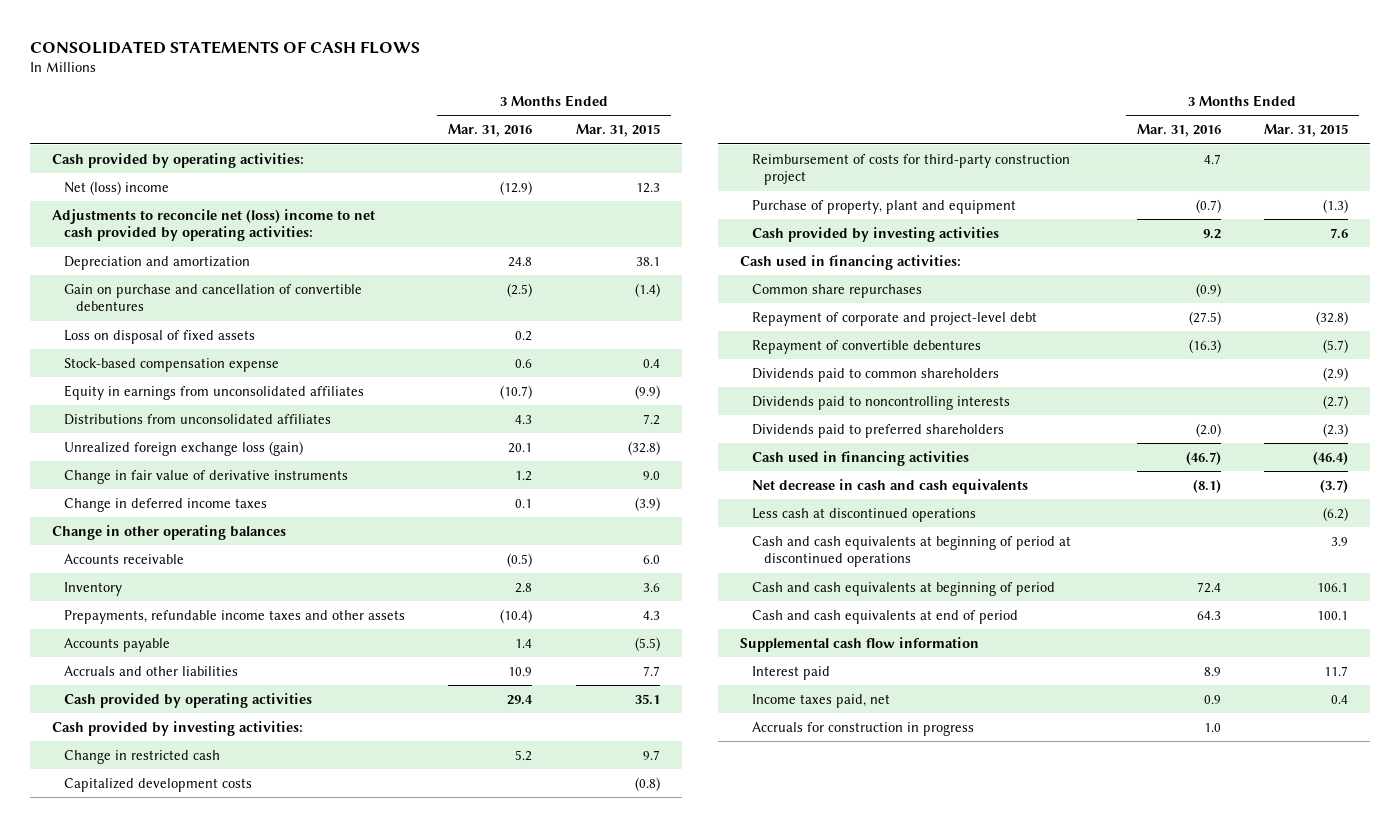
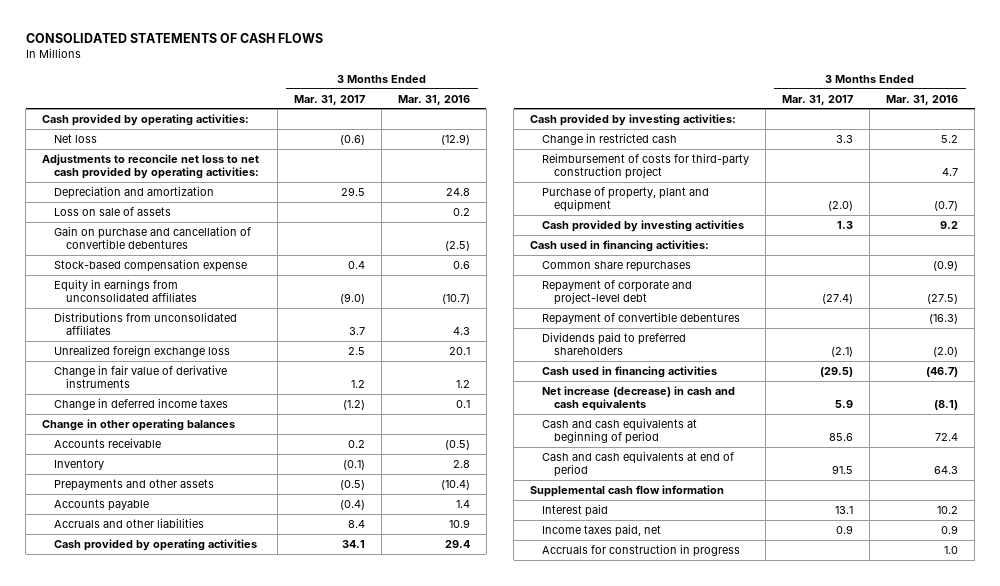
- | 3 Months Ended Mar. 31, 2016 | 3 Months Ended Mar. 31, 2015
+ | 3 Months Ended Mar. 31, 2017 | 3 Months Ended Mar. 31, 2016
- Net (loss) income | (12.9) | 12.3
- Adjustments to reconcile net (loss) income to net cash provided by operating activities:
+ Net loss | (0.6) | (12.9)
+ Adjustments to reconcile net loss to net cash provided by operating activities:
+ Loss on sale of assets | | 0.2
- Loss on disposal of fixed assets | 0.2 |
- Unrealized foreign exchange loss (gain) | 20.1 | (32.8)
+ Unrealized foreign exchange loss | 2.5 | 20.1
- Prepayments, refundable income taxes and other assets | (10.4) | 4.3
+ Prepayments and other assets | (0.5) | (10.4)
- Capitalized development costs | | (0.8)
- Dividends paid to common shareholders | | (2.9)
- Dividends paid to noncontrolling interests | | (2.7)
- Net decrease in cash and cash equivalents | (8.1) | (3.7)
- Less cash at discontinued operations | | (6.2)
- Cash and cash equivalents at beginning of period at discontinued operations | | 3.9
+ Net increase (decrease) in cash and cash equivalents | 5.9 | (8.1)
- Interest paid | 8.9 | 11.7
+ Interest paid | 13.1 | 10.2

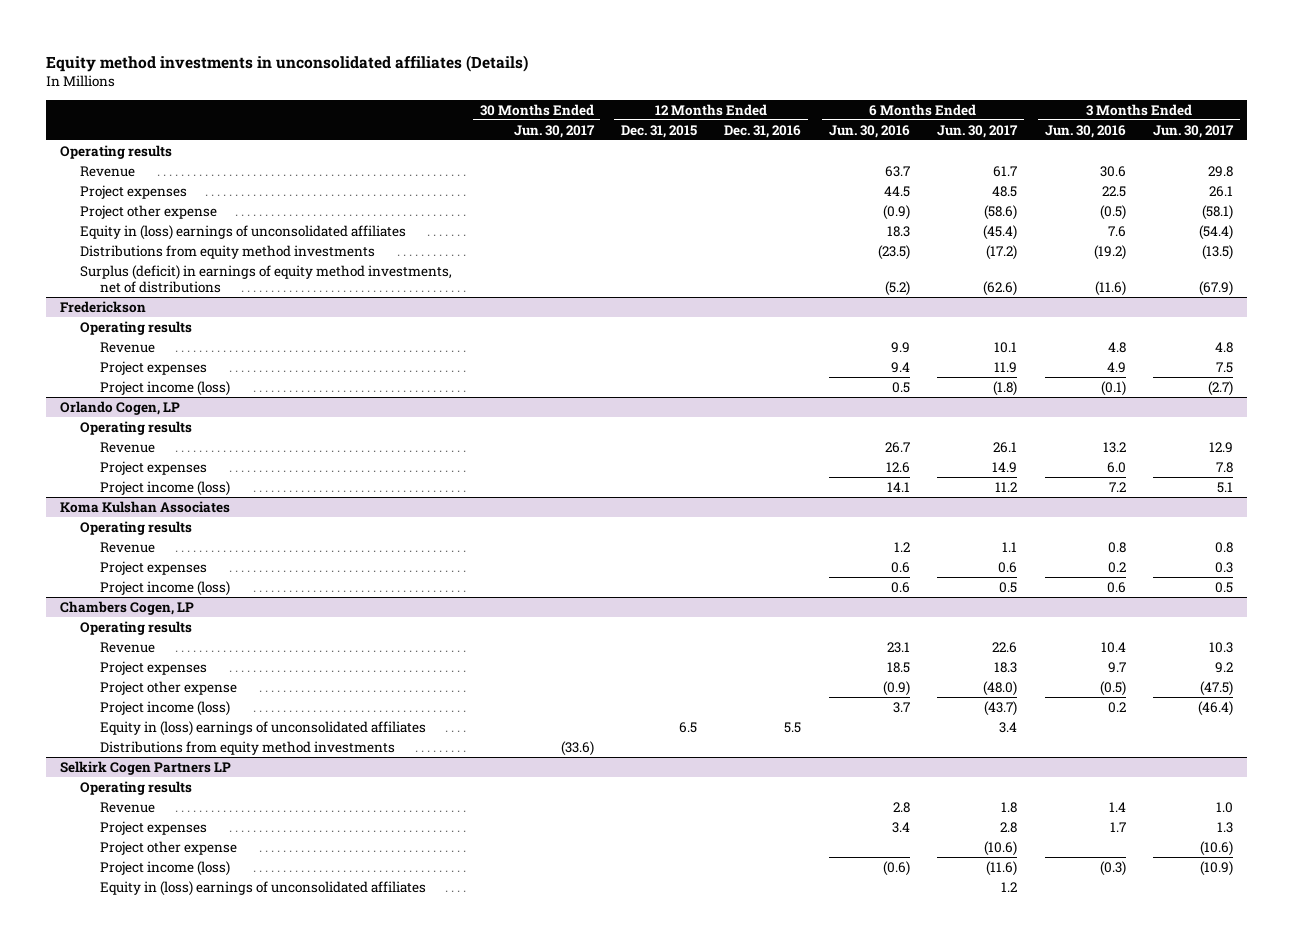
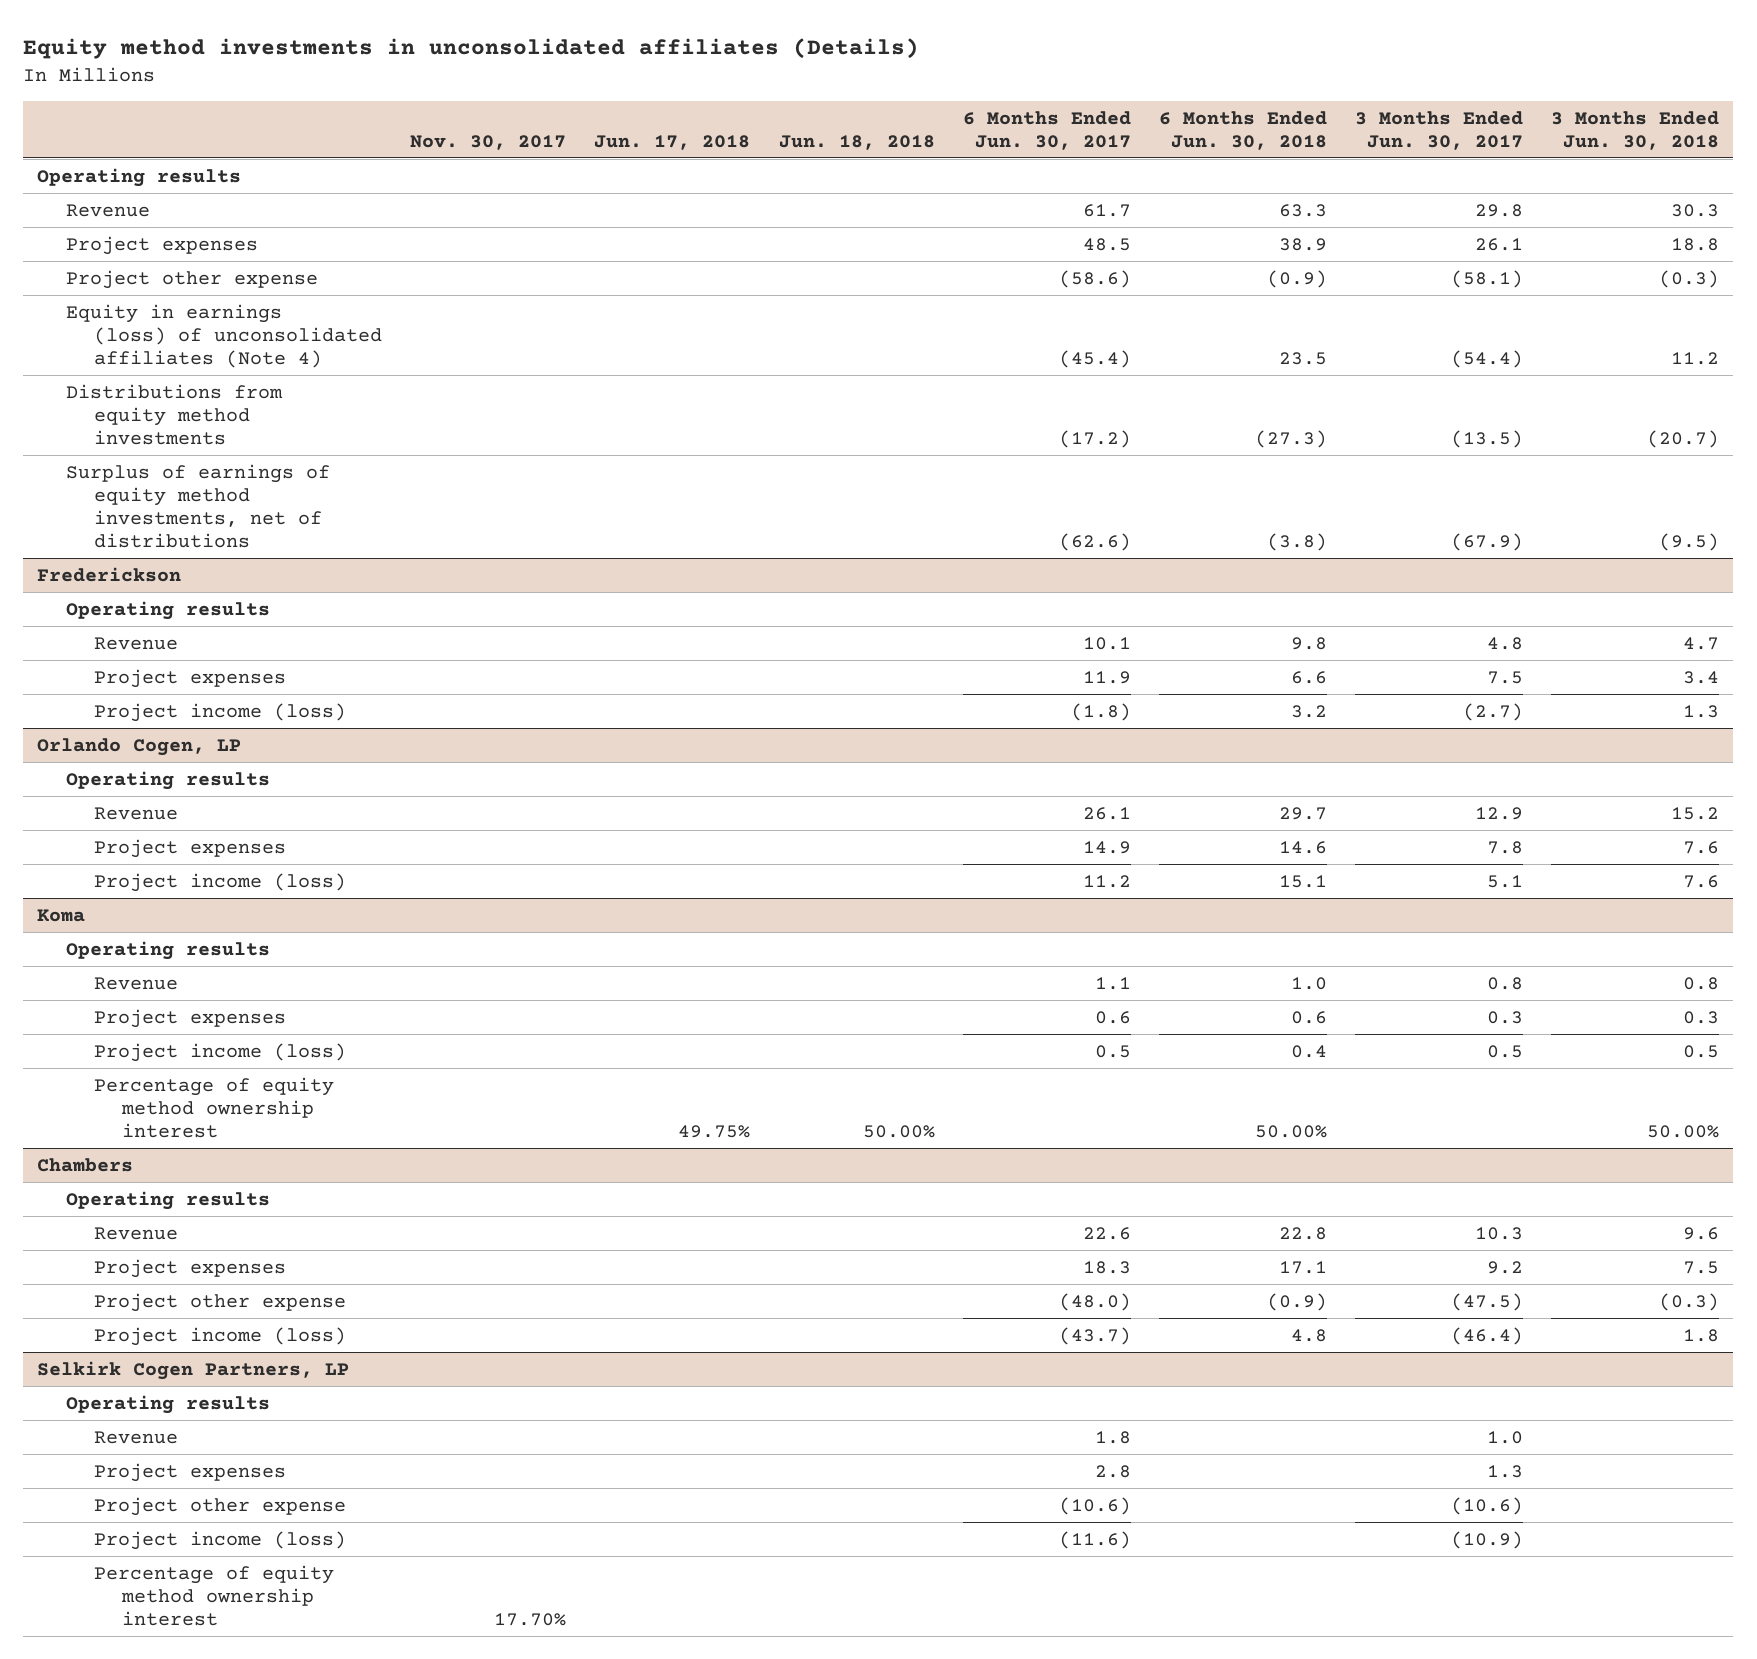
- | 30 Months Ended Jun. 30, 2017 | 12 Months Ended Dec. 31, 2015 | 12 Months Ended Dec. 31, 2016 | 6 Months Ended Jun. 30, 2016 | 6 Months Ended Jun. 30, 2017 | 3 Months Ended Jun. 30, 2016 | 3 Months Ended Jun. 30, 2017
+ | Nov. 30, 2017 | Jun. 17, 2018 | Jun. 18, 2018 | 6 Months Ended Jun. 30, 2017 | 6 Months Ended Jun. 30, 2018 | 3 Months Ended Jun. 30, 2017 | 3 Months Ended Jun. 30, 2018
- Equity in (loss) earnings of unconsolidated affiliates | | | | 18.3 | (45.4) | 7.6 | (54.4)
+ Equity in earnings (loss) of unconsolidated affiliates (Note 4) | | | | (45.4) | 23.5 | (54.4) | 11.2
- Surplus (deficit) in earnings of equity method investments, net of distributions | | | | (5.2) | (62.6) | (11.6) | (67.9)
+ Surplus of earnings of equity method investments, net of distributions | | | | (62.6) | (3.8) | (67.9) | (9.5)
- Koma Kulshan Associates
+ Koma
- Chambers Cogen, LP
+ Percentage of equity method ownership interest | | 49.75% | 50.00% | | 50.00% | | 50.00%
+ Chambers
- Equity in (loss) earnings of unconsolidated affiliates | | 6.5 | 5.5 | | 3.4 | |
- Distributions from equity method investments | (33.6) | | | | | |
- Selkirk Cogen Partners LP
+ Selkirk Cogen Partners, LP
- Equity in (loss) earnings of unconsolidated affiliates | | | | | 1.2 | |
+ Percentage of equity method ownership interest | 17.70% | | | | | |

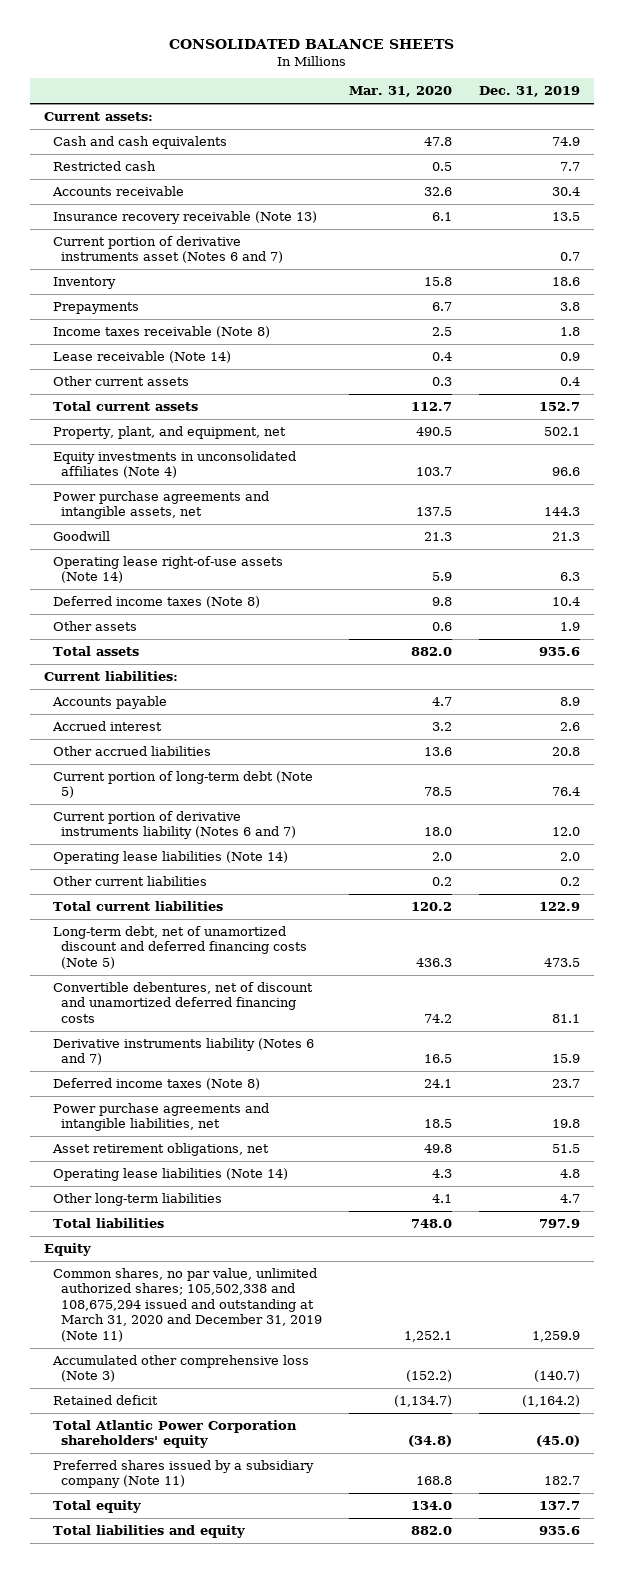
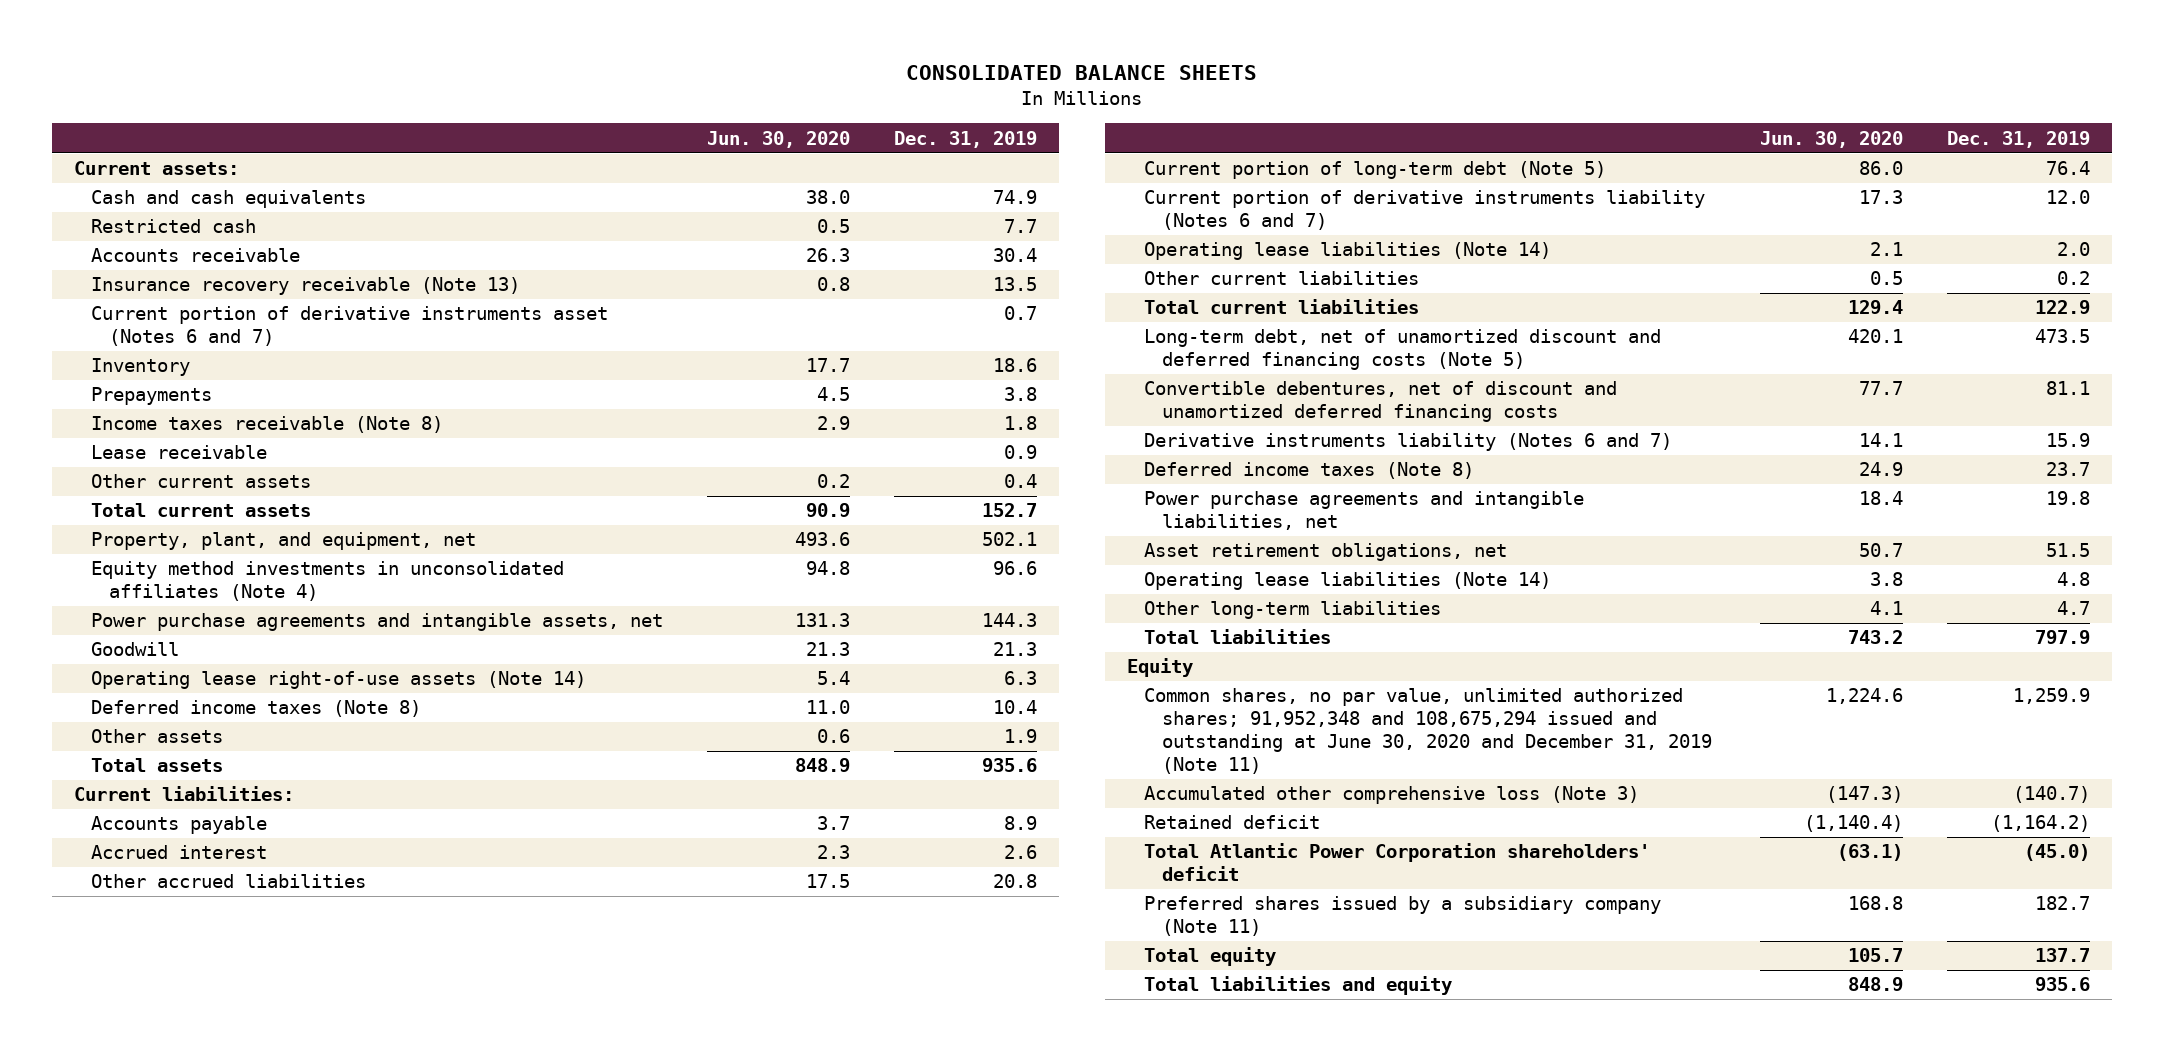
- | Mar. 31, 2020 | Dec. 31, 2019
+ | Jun. 30, 2020 | Dec. 31, 2019
- Lease receivable (Note 14) | 0.4 | 0.9
+ Lease receivable | | 0.9
- Equity investments in unconsolidated affiliates (Note 4) | 103.7 | 96.6
+ Equity method investments in unconsolidated affiliates (Note 4) | 94.8 | 96.6
- Common shares, no par value, unlimited authorized shares; 105,502,338 and 108,675,294 issued and outstanding at March 31, 2020 and December 31, 2019 (Note 11) | 1,252.1 | 1,259.9
+ Common shares, no par value, unlimited authorized shares; 91,952,348 and 108,675,294 issued and outstanding at June 30, 2020 and December 31, 2019 (Note 11) | 1,224.6 | 1,259.9
- Total Atlantic Power Corporation shareholders' equity | (34.8) | (45.0)
+ Total Atlantic Power Corporation shareholders' deficit | (63.1) | (45.0)

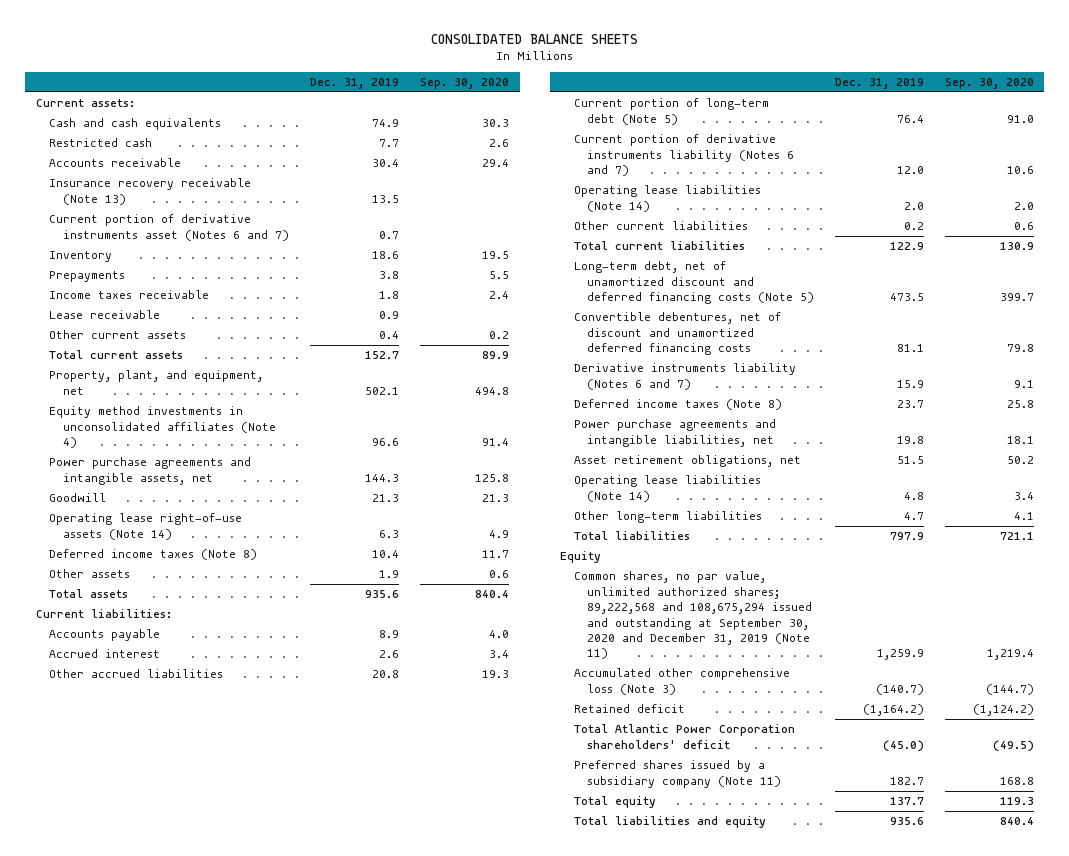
- | Jun. 30, 2020 | Dec. 31, 2019
+ | Dec. 31, 2019 | Sep. 30, 2020
- Income taxes receivable (Note 8) | 2.9 | 1.8
+ Income taxes receivable | 1.8 | 2.4
- Common shares, no par value, unlimited authorized shares; 91,952,348 and 108,675,294 issued and outstanding at June 30, 2020 and December 31, 2019 (Note 11) | 1,224.6 | 1,259.9
+ Common shares, no par value, unlimited authorized shares; 89,222,568 and 108,675,294 issued and outstanding at September 30, 2020 and December 31, 2019 (Note 11) | 1,259.9 | 1,219.4

